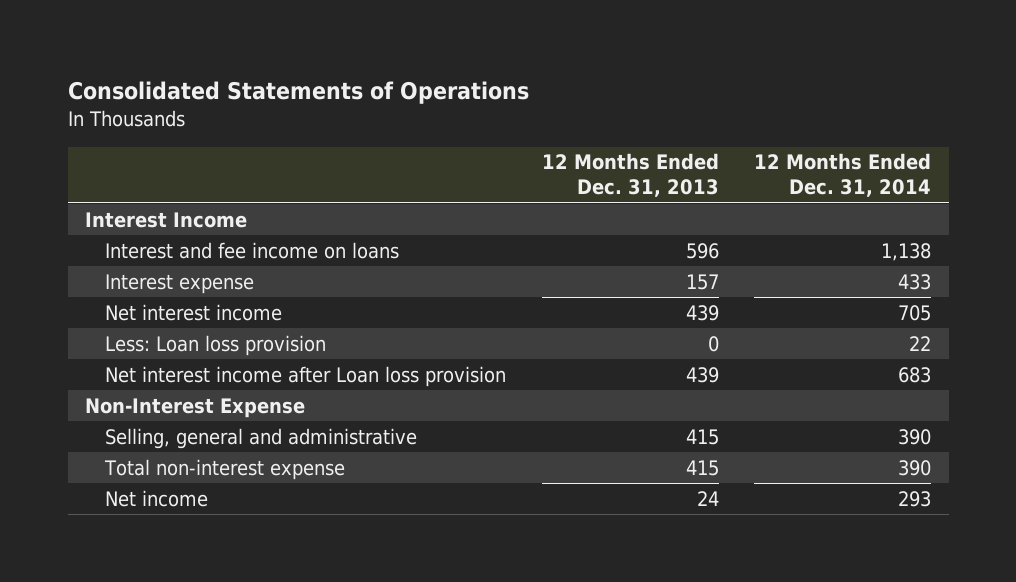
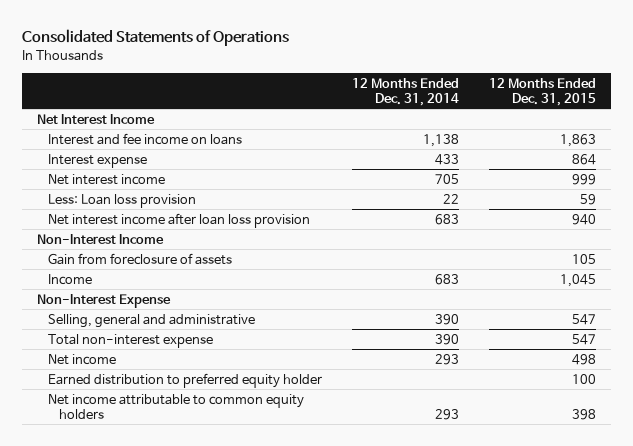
- | 12 Months Ended Dec. 31, 2013 | 12 Months Ended Dec. 31, 2014
+ | 12 Months Ended Dec. 31, 2014 | 12 Months Ended Dec. 31, 2015
- Interest Income
+ Net Interest Income
- Net interest income after Loan loss provision | 439 | 683
+ Net interest income after loan loss provision | 683 | 940
+ Non-Interest Income
+ Gain from foreclosure of assets | | 105
+ Income | 683 | 1,045
+ Earned distribution to preferred equity holder | | 100
+ Net income attributable to common equity holders | 293 | 398

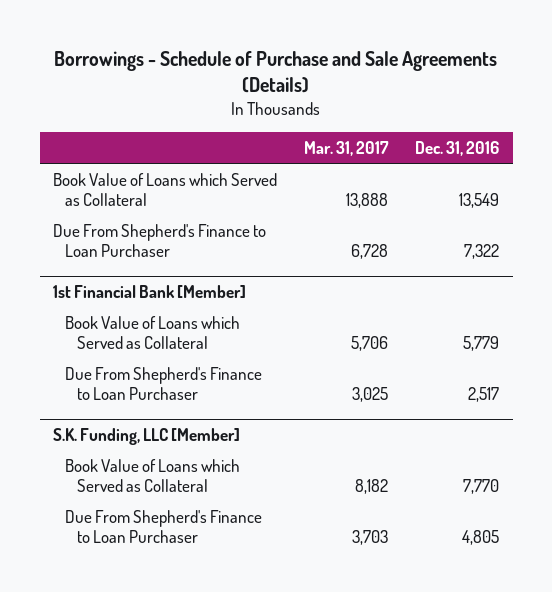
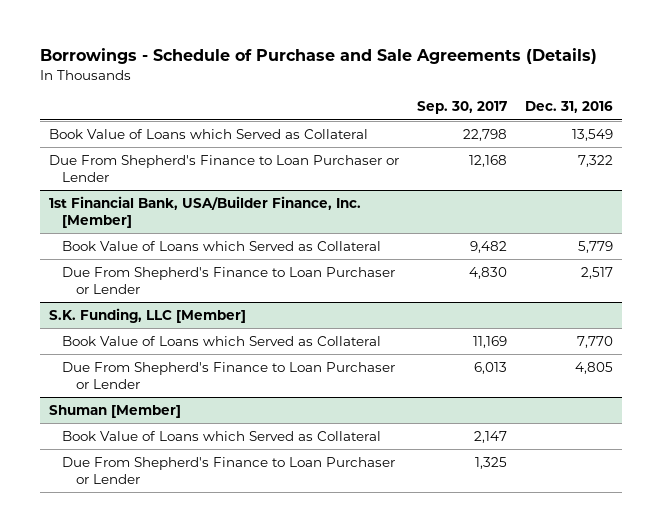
- | Mar. 31, 2017 | Dec. 31, 2016
+ | Sep. 30, 2017 | Dec. 31, 2016
- Due From Shepherd's Finance to Loan Purchaser | 6,728 | 7,322
- 1st Financial Bank [Member]
+ Due From Shepherd's Finance to Loan Purchaser or Lender | 12,168 | 7,322
+ 1st Financial Bank, USA/Builder Finance, Inc. [Member]
- Due From Shepherd's Finance to Loan Purchaser | 3,025 | 2,517
+ Due From Shepherd's Finance to Loan Purchaser or Lender | 4,830 | 2,517
@ S.K. Funding, LLC [Member]
- Due From Shepherd's Finance to Loan Purchaser | 3,703 | 4,805
+ Due From Shepherd's Finance to Loan Purchaser or Lender | 6,013 | 4,805
+ Shuman [Member]
+ Book Value of Loans which Served as Collateral | 2,147 |
+ Due From Shepherd's Finance to Loan Purchaser or Lender | 1,325 |

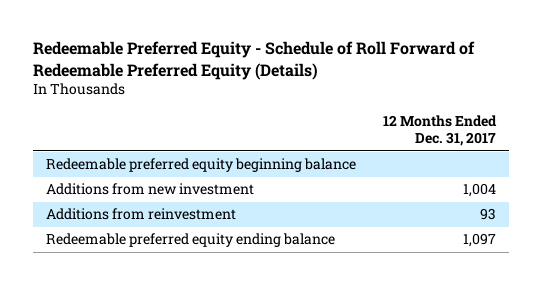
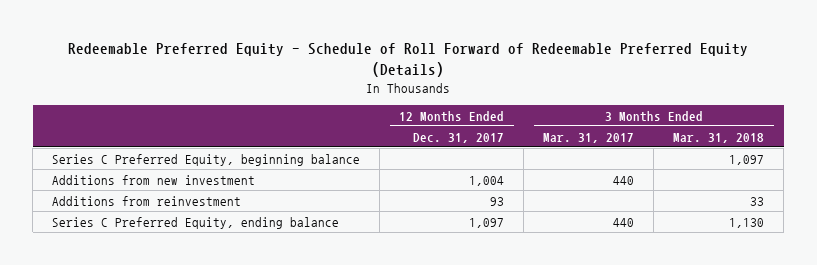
- | 12 Months Ended Dec. 31, 2017
+ | 12 Months Ended Dec. 31, 2017 | 3 Months Ended Mar. 31, 2017 | 3 Months Ended Mar. 31, 2018
- Redeemable preferred equity beginning balance
+ Series C Preferred Equity, beginning balance | | | 1,097
- Redeemable preferred equity ending balance | 1,097
+ Series C Preferred Equity, ending balance | 1,097 | 440 | 1,130

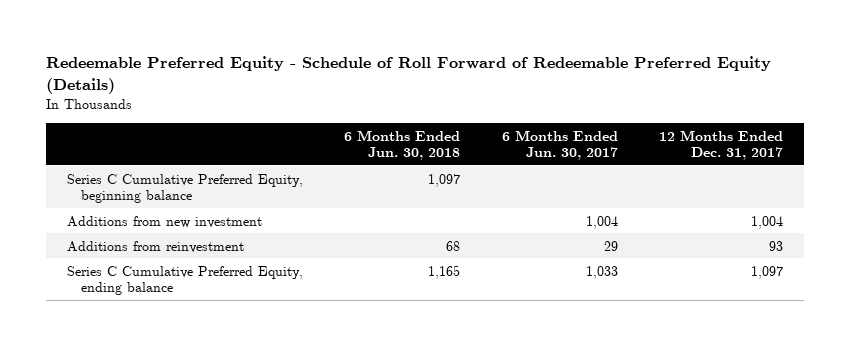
- | 12 Months Ended Dec. 31, 2017 | 3 Months Ended Mar. 31, 2017 | 3 Months Ended Mar. 31, 2018
+ | 6 Months Ended Jun. 30, 2018 | 6 Months Ended Jun. 30, 2017 | 12 Months Ended Dec. 31, 2017
- Series C Preferred Equity, beginning balance | | | 1,097
+ Series C Cumulative Preferred Equity, beginning balance | 1,097 | |
- Series C Preferred Equity, ending balance | 1,097 | 440 | 1,130
+ Series C Cumulative Preferred Equity, ending balance | 1,165 | 1,033 | 1,097

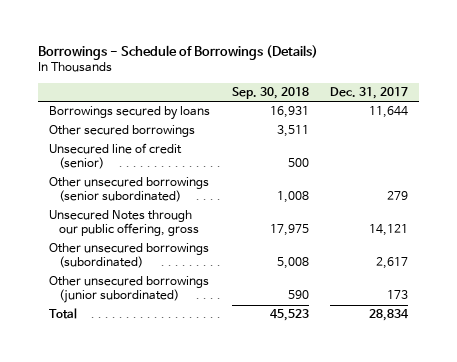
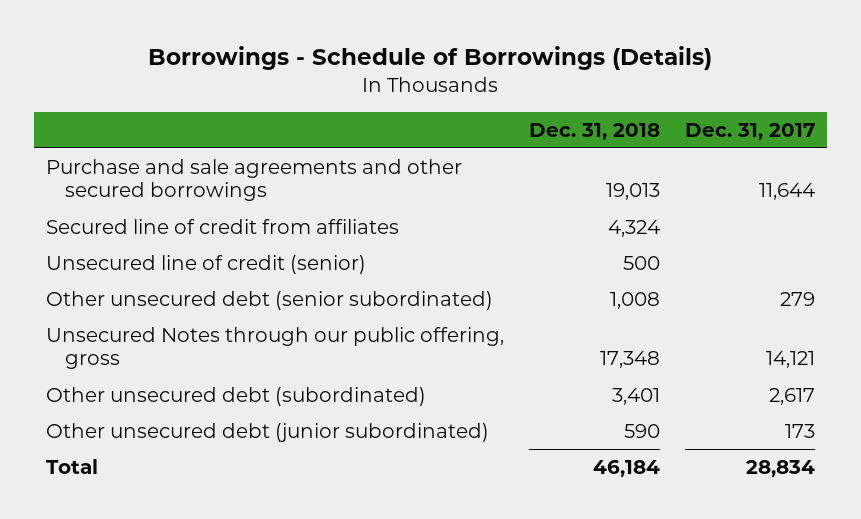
- | Sep. 30, 2018 | Dec. 31, 2017
+ | Dec. 31, 2018 | Dec. 31, 2017
- Borrowings secured by loans | 16,931 | 11,644
- Other secured borrowings | 3,511 |
+ Purchase and sale agreements and other secured borrowings | 19,013 | 11,644
+ Secured line of credit from affiliates | 4,324 |
- Other unsecured borrowings (senior subordinated) | 1,008 | 279
+ Other unsecured debt (senior subordinated) | 1,008 | 279
- Other unsecured borrowings (subordinated) | 5,008 | 2,617
- Other unsecured borrowings (junior subordinated) | 590 | 173
+ Other unsecured debt (subordinated) | 3,401 | 2,617
+ Other unsecured debt (junior subordinated) | 590 | 173

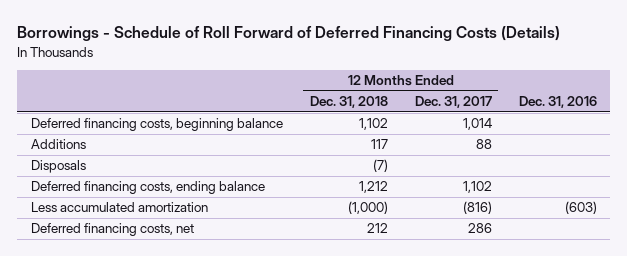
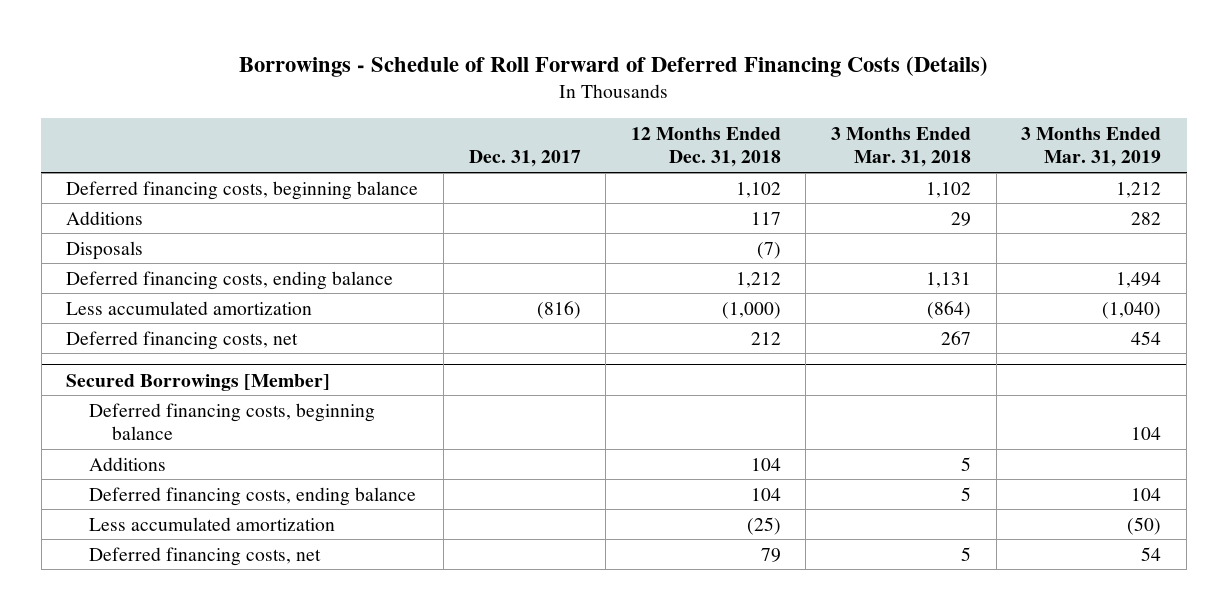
- | 12 Months Ended Dec. 31, 2018 | 12 Months Ended Dec. 31, 2017 | Dec. 31, 2016
+ | Dec. 31, 2017 | 12 Months Ended Dec. 31, 2018 | 3 Months Ended Mar. 31, 2018 | 3 Months Ended Mar. 31, 2019
+ Secured Borrowings [Member]
+ Deferred financing costs, beginning balance | | | | 104
+ Additions | | 104 | 5 |
+ Deferred financing costs, ending balance | | 104 | 5 | 104
+ Less accumulated amortization | | (25) | | (50)
+ Deferred financing costs, net | | 79 | 5 | 54

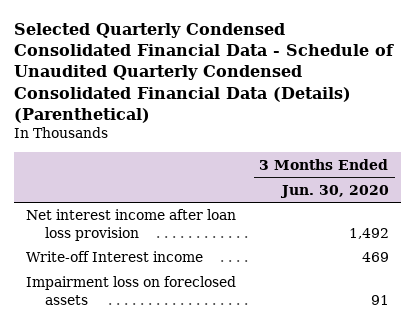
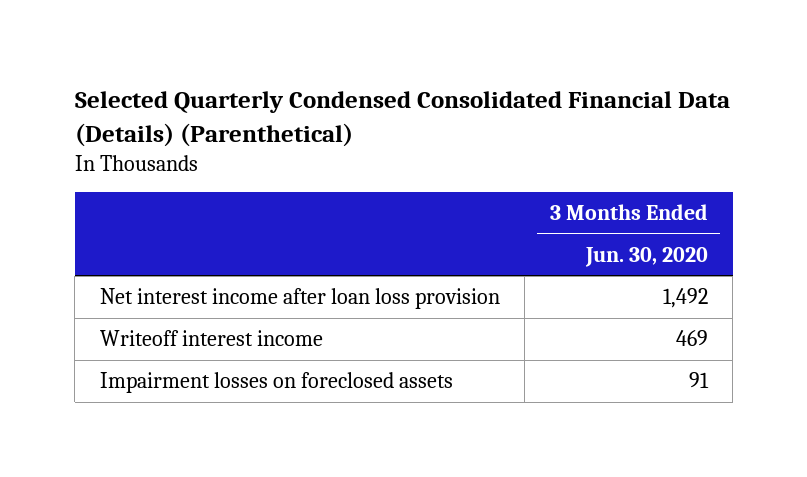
- Selected Quarterly Condensed Consolidated Financial Data - Schedule of Unaudited Quarterly Condensed Consolidated Financial Data (Details) (Parenthetical)
+ Selected Quarterly Condensed Consolidated Financial Data (Details) (Parenthetical)
- Write-off Interest income | 469
- Impairment loss on foreclosed assets | 91
+ Writeoff interest income | 469
+ Impairment losses on foreclosed assets | 91

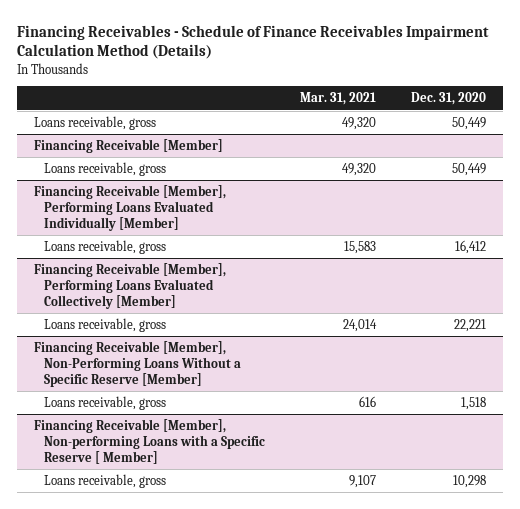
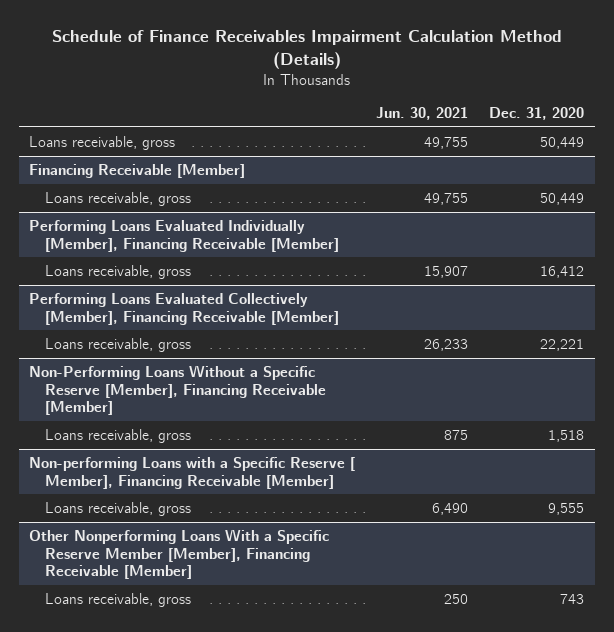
- Financing Receivables - Schedule of Finance Receivables Impairment Calculation Method (Details)
+ Schedule of Finance Receivables Impairment Calculation Method (Details)
- | Mar. 31, 2021 | Dec. 31, 2020
+ | Jun. 30, 2021 | Dec. 31, 2020
- Financing Receivable [Member], Performing Loans Evaluated Individually [Member]
+ Performing Loans Evaluated Individually [Member], Financing Receivable [Member]
- Financing Receivable [Member], Performing Loans Evaluated Collectively [Member]
+ Performing Loans Evaluated Collectively [Member], Financing Receivable [Member]
- Financing Receivable [Member], Non-Performing Loans Without a Specific Reserve [Member]
+ Non-Performing Loans Without a Specific Reserve [Member], Financing Receivable [Member]
- Financing Receivable [Member], Non-performing Loans with a Specific Reserve [ Member]
- Loans receivable, gross | 9,107 | 10,298
+ Non-performing Loans with a Specific Reserve [ Member], Financing Receivable [Member]
+ Loans receivable, gross | 6,490 | 9,555
+ Other Nonperforming Loans With a Specific Reserve Member [Member], Financing Receivable [Member]
+ Loans receivable, gross | 250 | 743

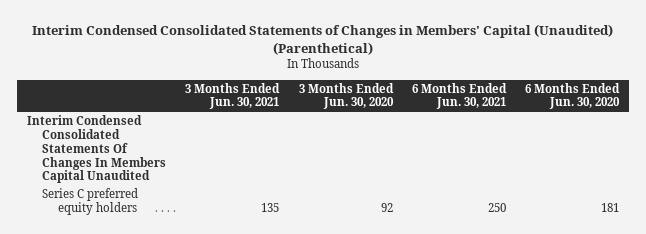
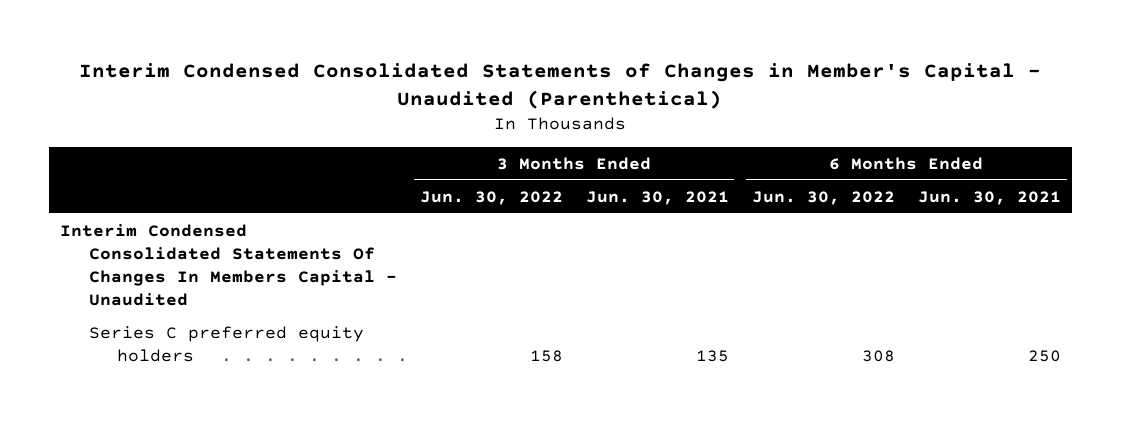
- Interim Condensed Consolidated Statements of Changes in Members' Capital (Unaudited) (Parenthetical)
+ Interim Condensed Consolidated Statements of Changes in Member's Capital - Unaudited (Parenthetical)
- | 3 Months Ended Jun. 30, 2021 | 3 Months Ended Jun. 30, 2020 | 6 Months Ended Jun. 30, 2021 | 6 Months Ended Jun. 30, 2020
+ | 3 Months Ended Jun. 30, 2022 | 3 Months Ended Jun. 30, 2021 | 6 Months Ended Jun. 30, 2022 | 6 Months Ended Jun. 30, 2021
- Interim Condensed Consolidated Statements Of Changes In Members Capital Unaudited
+ Interim Condensed Consolidated Statements Of Changes In Members Capital - Unaudited

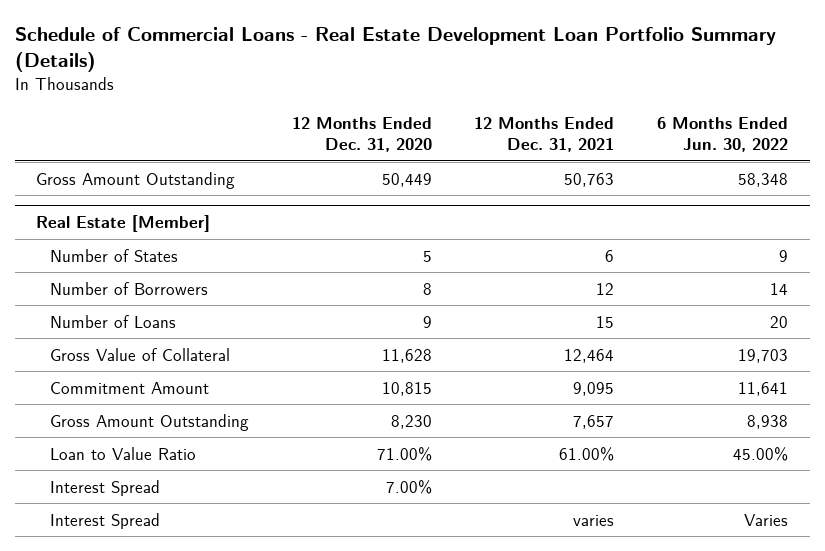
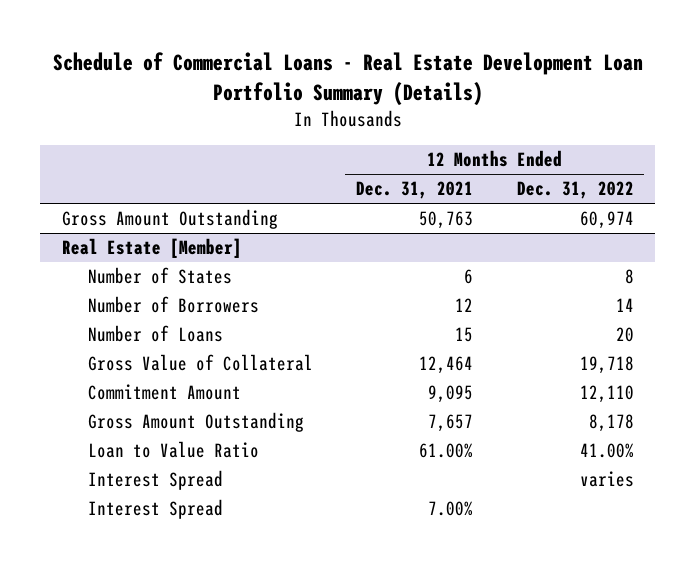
- | 12 Months Ended Dec. 31, 2020 | 12 Months Ended Dec. 31, 2021 | 6 Months Ended Jun. 30, 2022
+ | 12 Months Ended Dec. 31, 2021 | 12 Months Ended Dec. 31, 2022
@ Real Estate [Member]
- Interest Spread | | varies | Varies
+ Interest Spread | 7.00% |

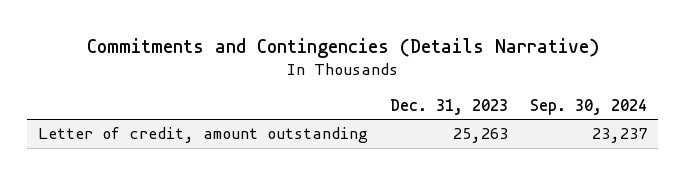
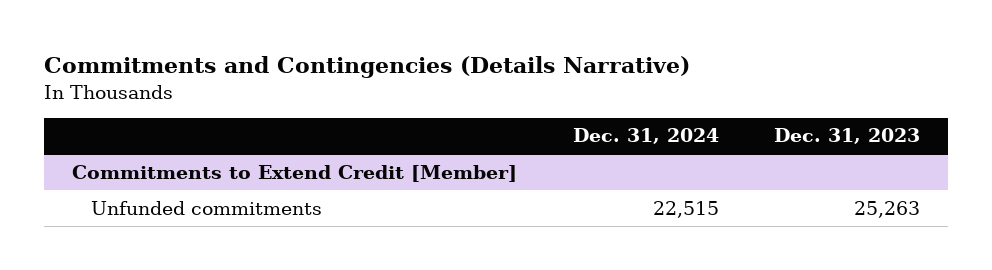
- | Dec. 31, 2023 | Sep. 30, 2024
+ | Dec. 31, 2024 | Dec. 31, 2023
- Letter of credit, amount outstanding | 25,263 | 23,237
+ Commitments to Extend Credit [Member]
+ Unfunded commitments | 22,515 | 25,263

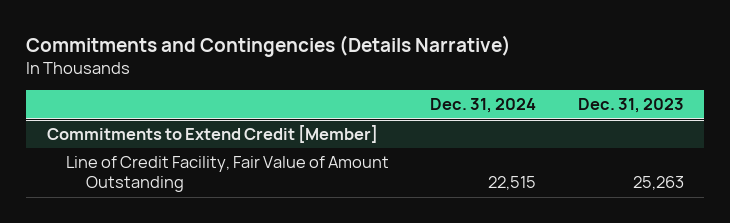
@ Commitments to Extend Credit [Member]
- Unfunded commitments | 22,515 | 25,263
+ Line of Credit Facility, Fair Value of Amount Outstanding | 22,515 | 25,263

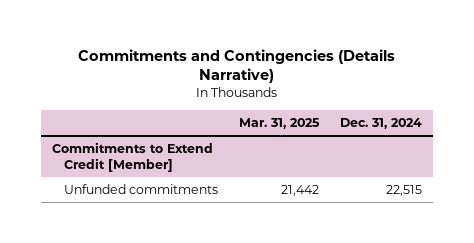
- | Dec. 31, 2024 | Dec. 31, 2023
+ | Mar. 31, 2025 | Dec. 31, 2024
@ Commitments to Extend Credit [Member]
- Line of Credit Facility, Fair Value of Amount Outstanding | 22,515 | 25,263
+ Unfunded commitments | 21,442 | 22,515

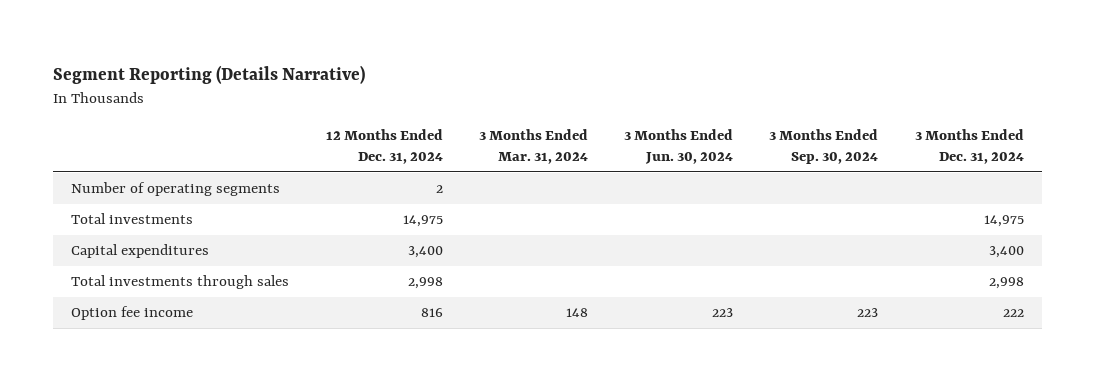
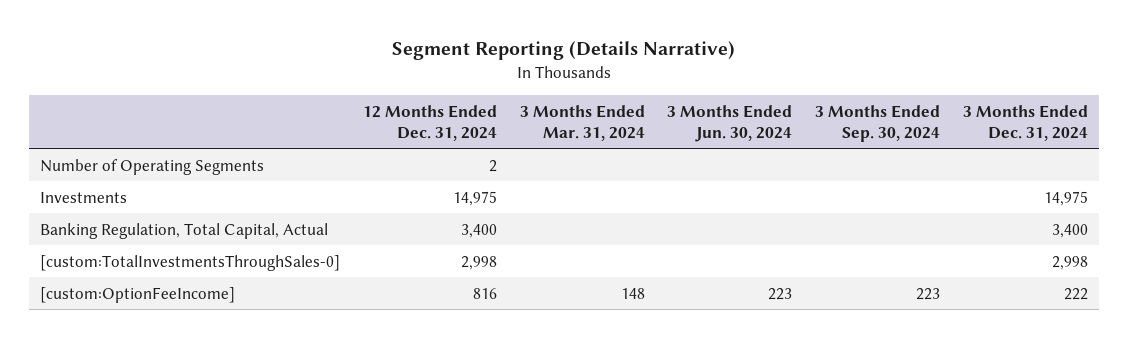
- Number of operating segments | 2 | | | |
- Total investments | 14,975 | | | | 14,975
- Capital expenditures | 3,400 | | | | 3,400
- Total investments through sales | 2,998 | | | | 2,998
- Option fee income | 816 | 148 | 223 | 223 | 222
+ Number of Operating Segments | 2 | | | |
+ Investments | 14,975 | | | | 14,975
+ Banking Regulation, Total Capital, Actual | 3,400 | | | | 3,400
+ [custom:TotalInvestmentsThroughSales-0] | 2,998 | | | | 2,998
+ [custom:OptionFeeIncome] | 816 | 148 | 223 | 223 | 222

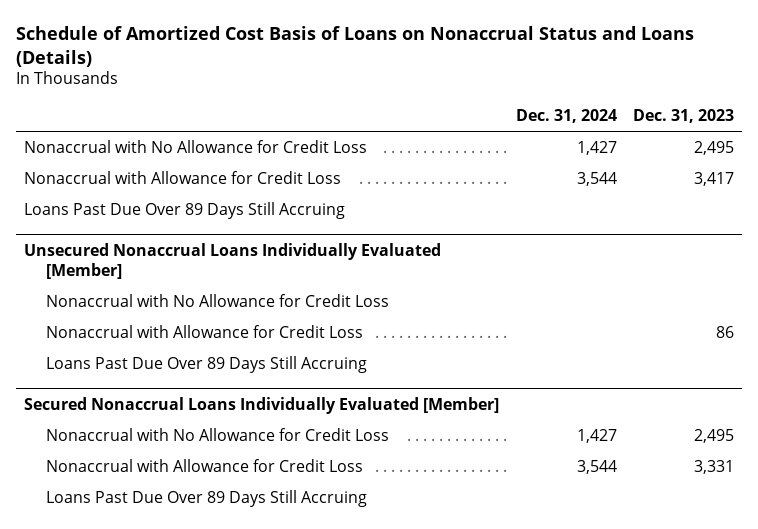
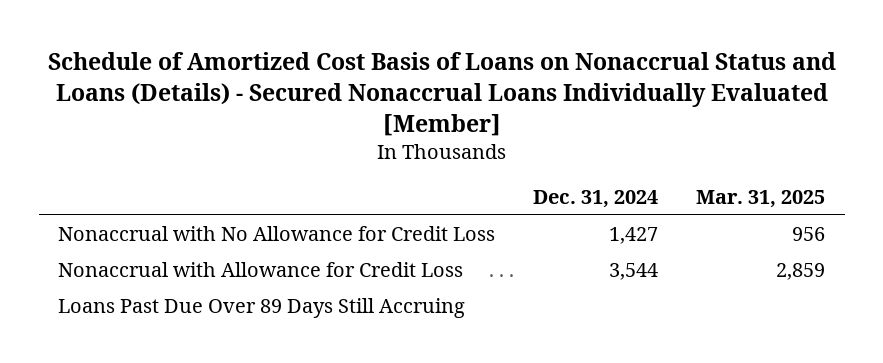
- Schedule of Amortized Cost Basis of Loans on Nonaccrual Status and Loans (Details)
+ Schedule of Amortized Cost Basis of Loans on Nonaccrual Status and Loans (Details) - Secured Nonaccrual Loans Individually Evaluated [Member]
- | Dec. 31, 2024 | Dec. 31, 2023
+ | Dec. 31, 2024 | Mar. 31, 2025
- Unsecured Nonaccrual Loans Individually Evaluated [Member]
- Nonaccrual with No Allowance for Credit Loss
- Nonaccrual with Allowance for Credit Loss | | 86
- Loans Past Due Over 89 Days Still Accruing
- Secured Nonaccrual Loans Individually Evaluated [Member]
- Nonaccrual with No Allowance for Credit Loss | 1,427 | 2,495
- Nonaccrual with Allowance for Credit Loss | 3,544 | 3,331
- Loans Past Due Over 89 Days Still Accruing

